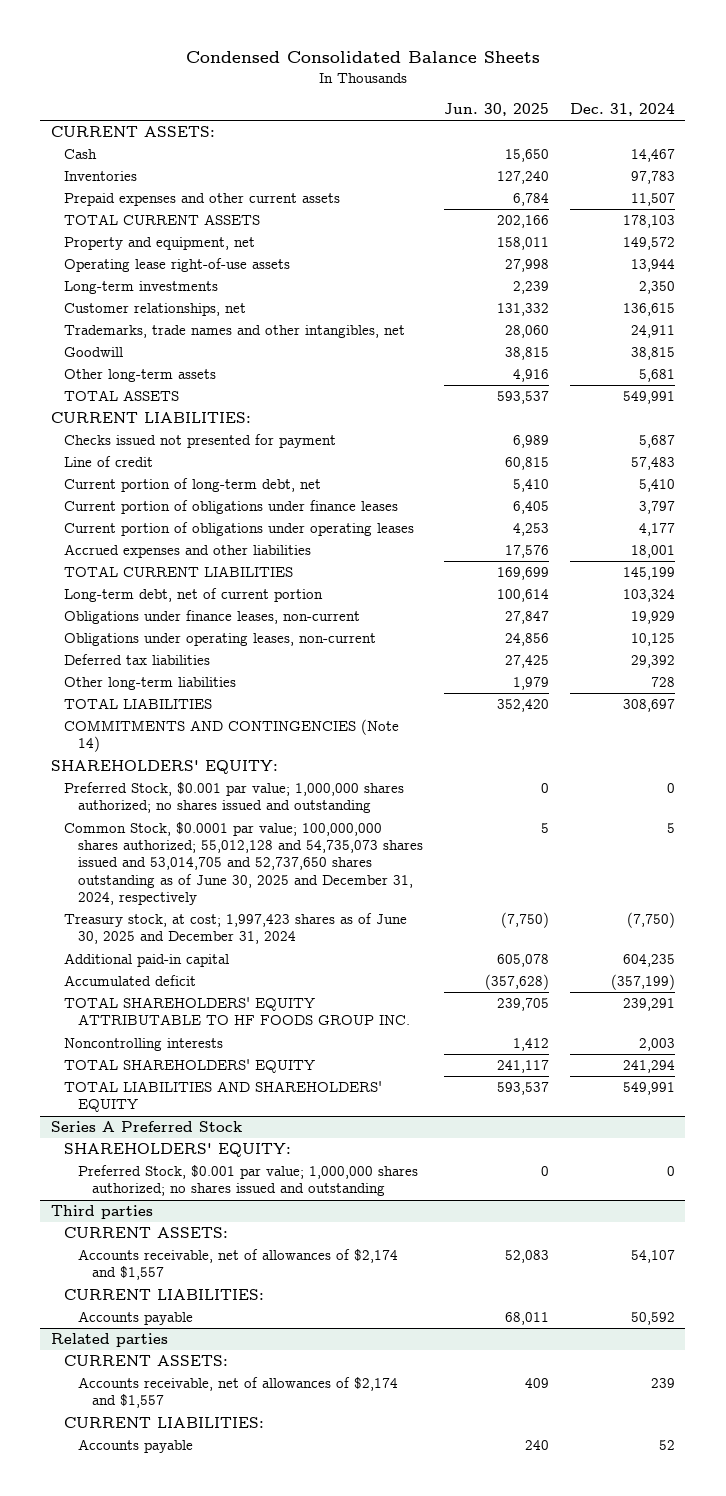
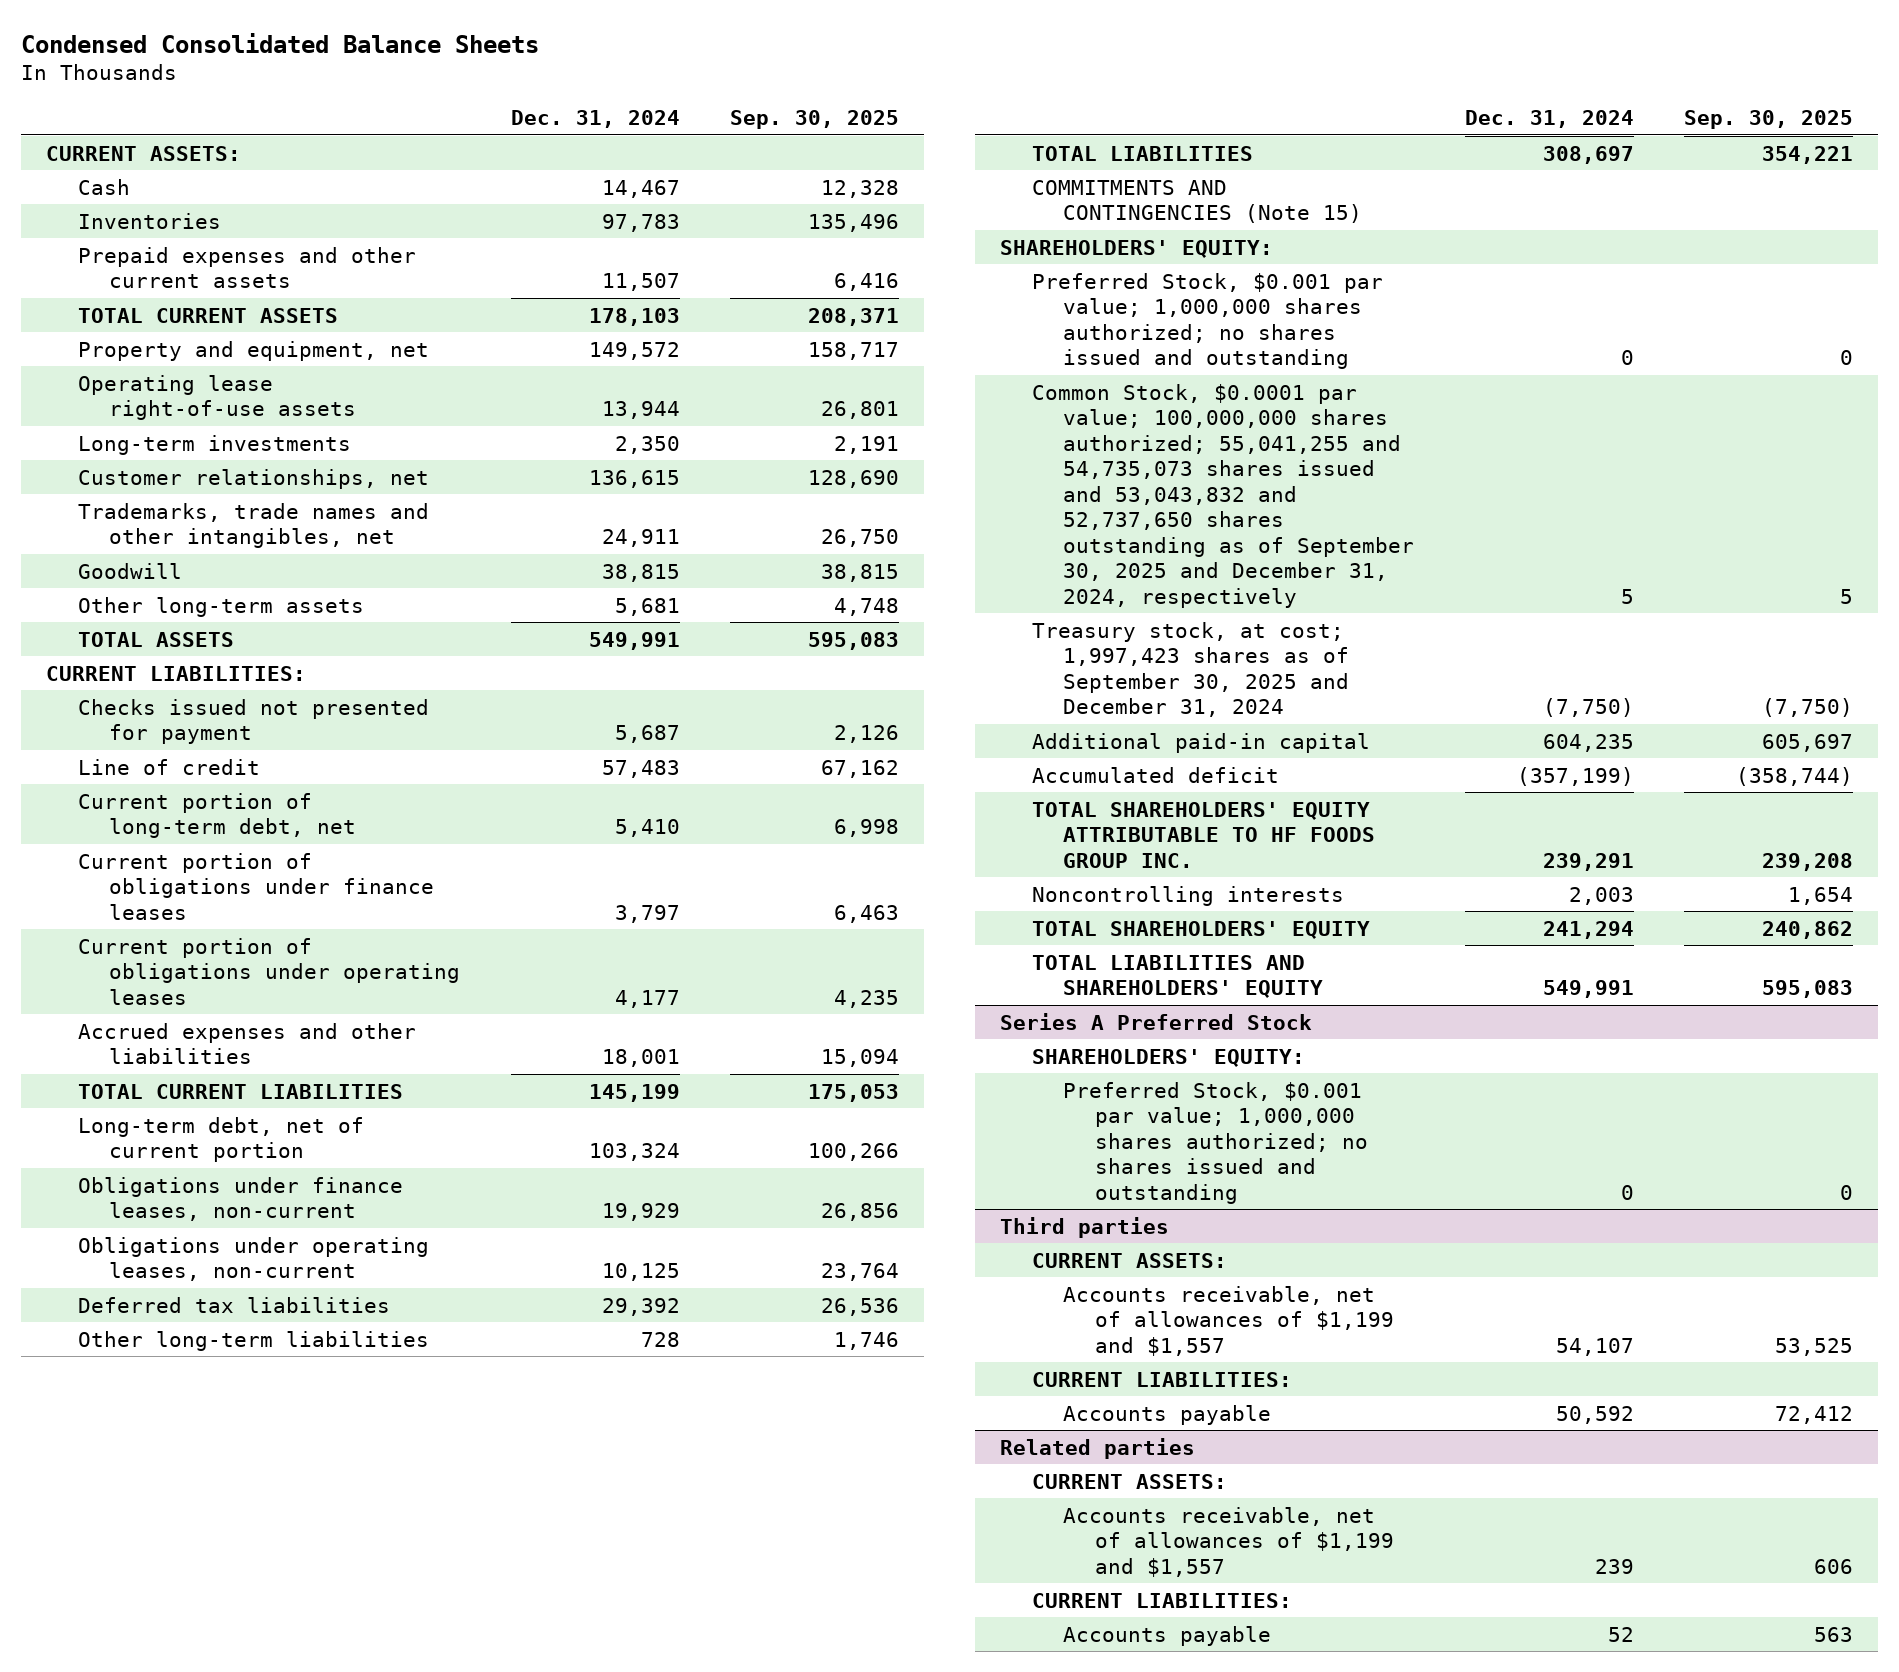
- | Jun. 30, 2025 | Dec. 31, 2024
+ | Dec. 31, 2024 | Sep. 30, 2025
- COMMITMENTS AND CONTINGENCIES (Note 14)
+ COMMITMENTS AND CONTINGENCIES (Note 15)
- Common Stock, $0.0001 par value; 100,000,000 shares authorized; 55,012,128 and 54,735,073 shares issued and 53,014,705 and 52,737,650 shares outstanding as of June 30, 2025 and December 31, 2024, respectively | 5 | 5
- Treasury stock, at cost; 1,997,423 shares as of June 30, 2025 and December 31, 2024 | (7,750) | (7,750)
+ Common Stock, $0.0001 par value; 100,000,000 shares authorized; 55,041,255 and 54,735,073 shares issued and 53,043,832 and 52,737,650 shares outstanding as of September 30, 2025 and December 31, 2024, respectively | 5 | 5
+ Treasury stock, at cost; 1,997,423 shares as of September 30, 2025 and December 31, 2024 | (7,750) | (7,750)
@ Third parties
- Accounts receivable, net of allowances of $2,174 and $1,557 | 52,083 | 54,107
+ Accounts receivable, net of allowances of $1,199 and $1,557 | 54,107 | 53,525
@ Related parties
- Accounts receivable, net of allowances of $2,174 and $1,557 | 409 | 239
+ Accounts receivable, net of allowances of $1,199 and $1,557 | 239 | 606

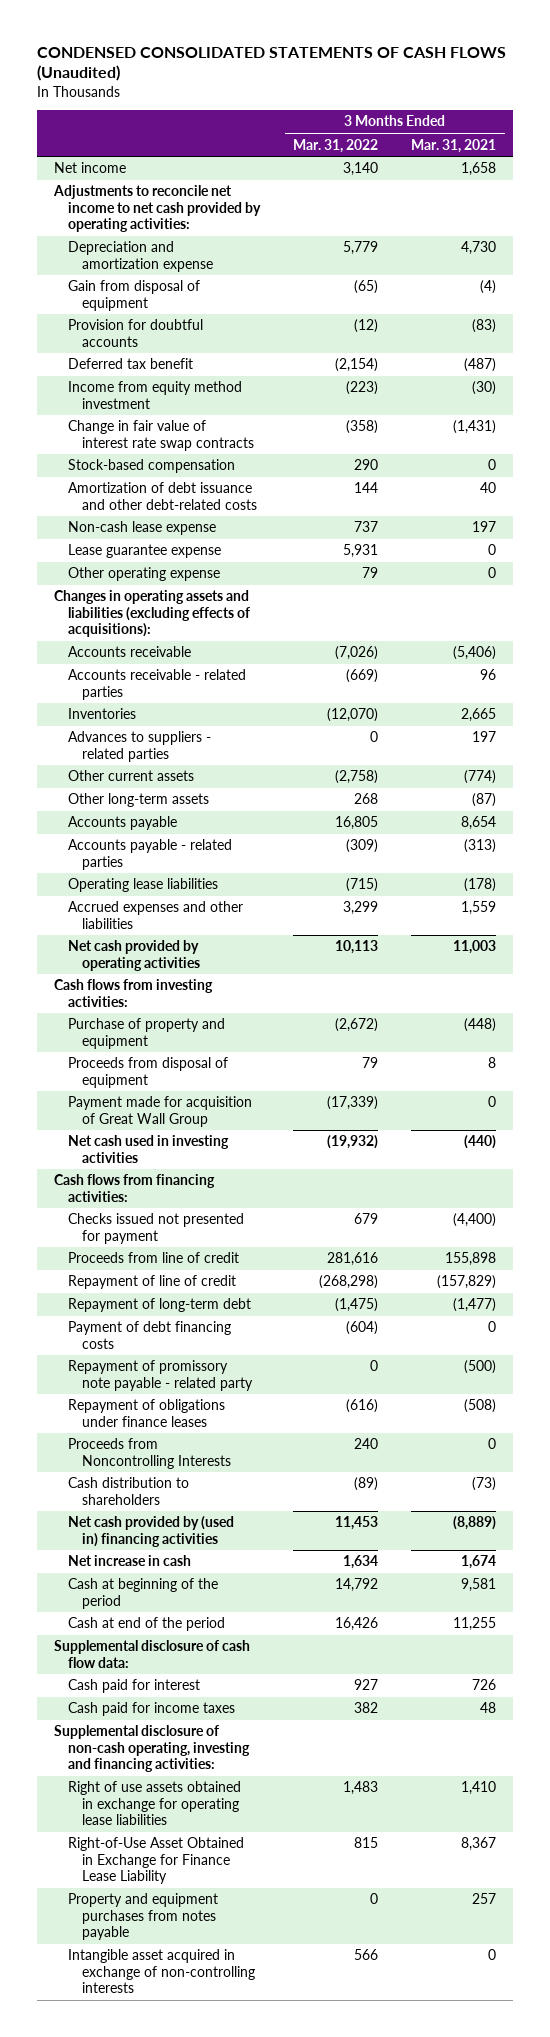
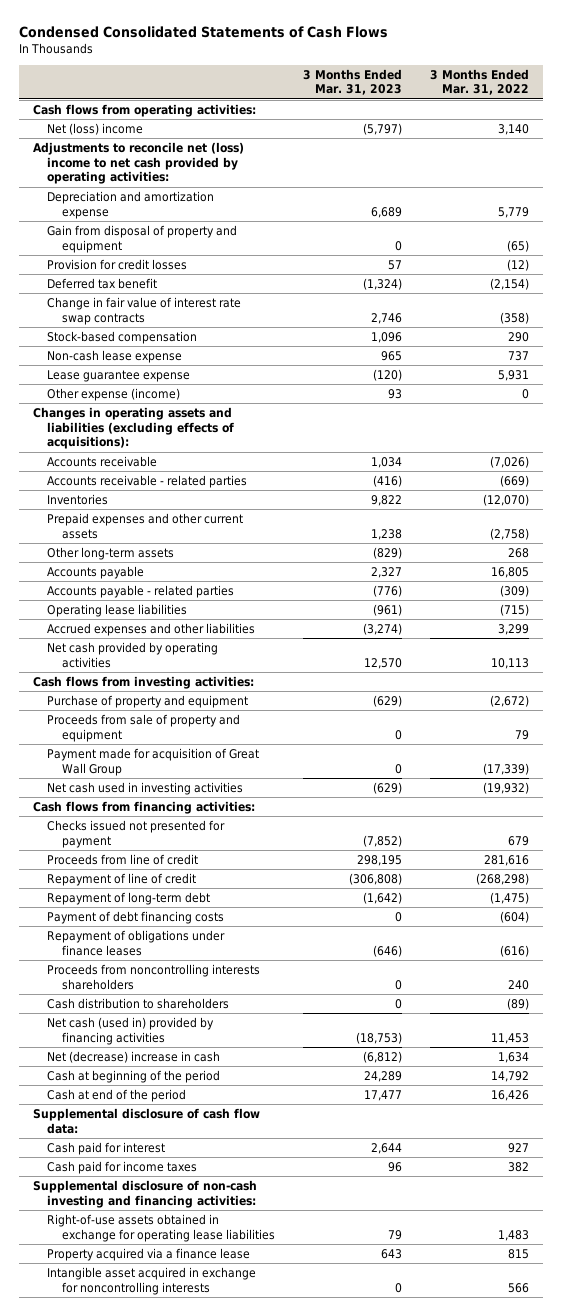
- CONDENSED CONSOLIDATED STATEMENTS OF CASH FLOWS (Unaudited)
+ Condensed Consolidated Statements of Cash Flows
- | 3 Months Ended Mar. 31, 2022 | 3 Months Ended Mar. 31, 2021
+ | 3 Months Ended Mar. 31, 2023 | 3 Months Ended Mar. 31, 2022
- Net income | 3,140 | 1,658
- Adjustments to reconcile net income to net cash provided by operating activities:
+ Cash flows from operating activities:
+ Net (loss) income | (5,797) | 3,140
+ Adjustments to reconcile net (loss) income to net cash provided by operating activities:
- Gain from disposal of equipment | (65) | (4)
- Provision for doubtful accounts | (12) | (83)
+ Gain from disposal of property and equipment | 0 | (65)
+ Provision for credit losses | 57 | (12)
- Income from equity method investment | (223) | (30)
- Amortization of debt issuance and other debt-related costs | 144 | 40
- Other operating expense | 79 | 0
+ Other expense (income) | 93 | 0
- Advances to suppliers - related parties | 0 | 197
- Other current assets | (2,758) | (774)
+ Prepaid expenses and other current assets | 1,238 | (2,758)
- Proceeds from disposal of equipment | 79 | 8
+ Proceeds from sale of property and equipment | 0 | 79
- Repayment of promissory note payable - related party | 0 | (500)
- Proceeds from Noncontrolling Interests | 240 | 0
+ Proceeds from noncontrolling interests shareholders | 0 | 240
- Net cash provided by (used in) financing activities | 11,453 | (8,889)
- Net increase in cash | 1,634 | 1,674
+ Net cash (used in) provided by financing activities | (18,753) | 11,453
+ Net (decrease) increase in cash | (6,812) | 1,634
- Supplemental disclosure of non-cash operating, investing and financing activities:
- Right of use assets obtained in exchange for operating lease liabilities | 1,483 | 1,410
- Right-of-Use Asset Obtained in Exchange for Finance Lease Liability | 815 | 8,367
- Property and equipment purchases from notes payable | 0 | 257
- Intangible asset acquired in exchange of non-controlling interests | 566 | 0
+ Supplemental disclosure of non-cash investing and financing activities:
+ Right-of-use assets obtained in exchange for operating lease liabilities | 79 | 1,483
+ Property acquired via a finance lease | 643 | 815
+ Intangible asset acquired in exchange for noncontrolling interests | 0 | 566

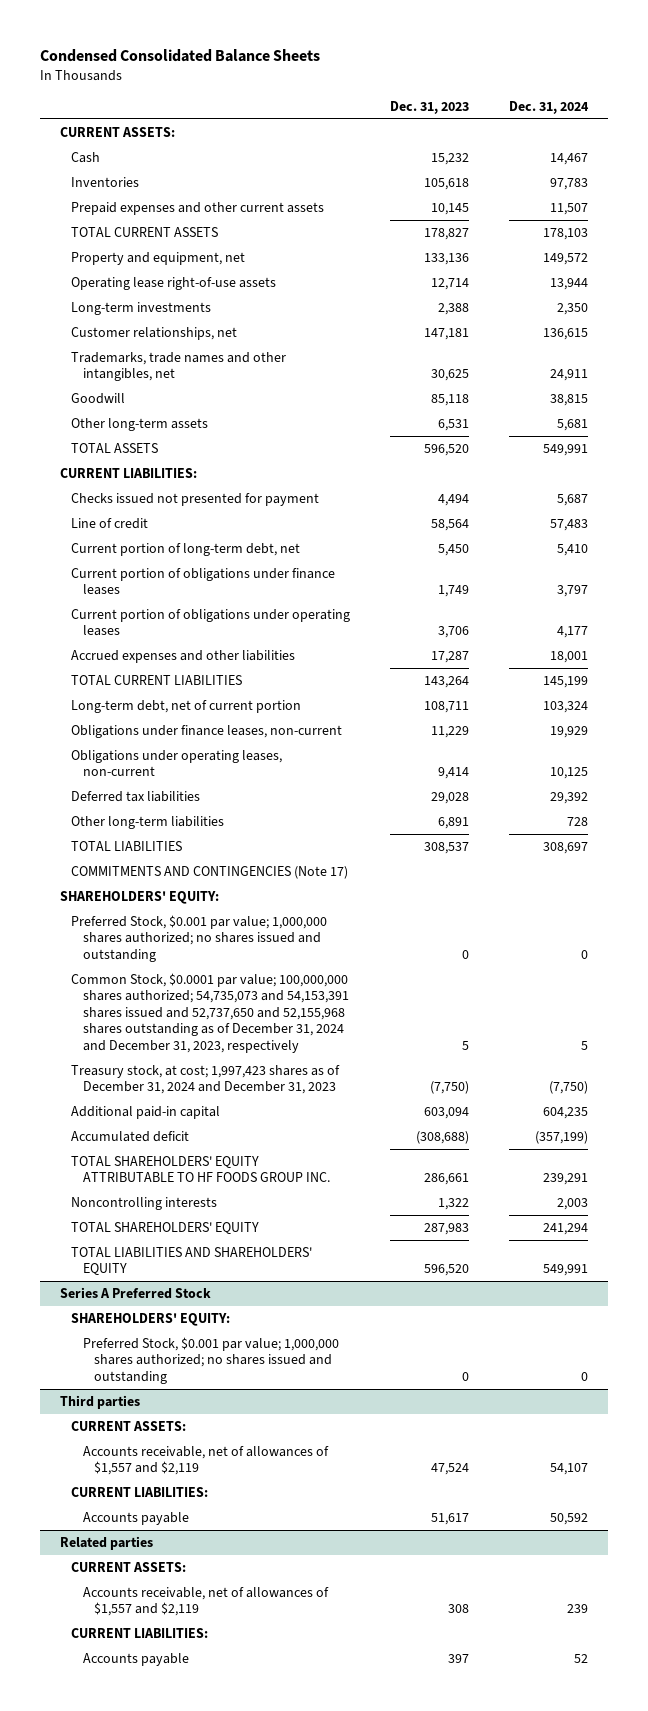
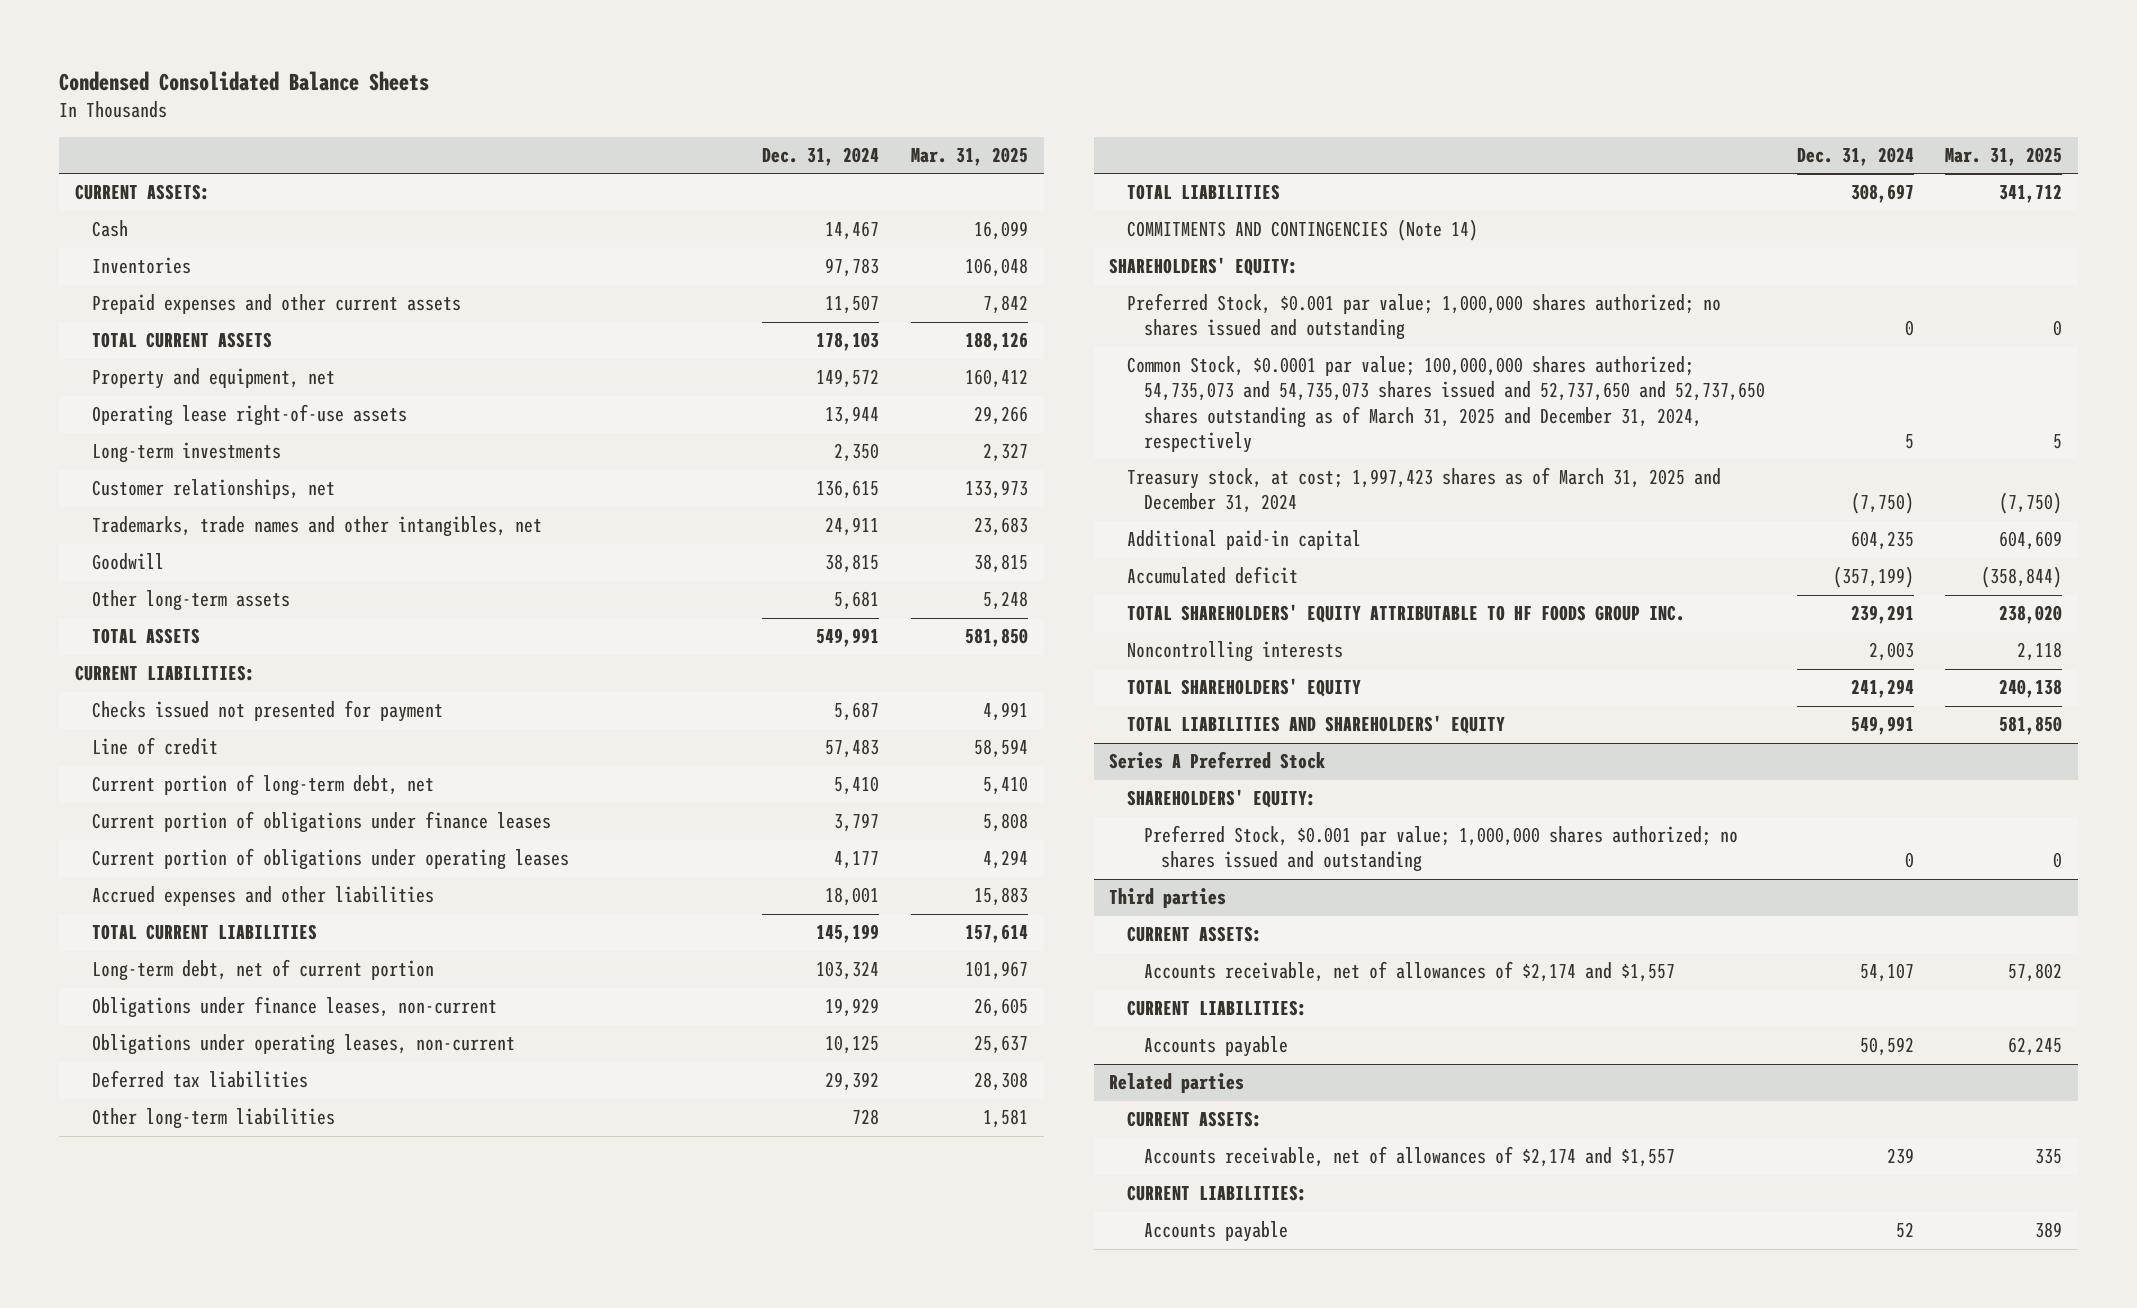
- | Dec. 31, 2023 | Dec. 31, 2024
+ | Dec. 31, 2024 | Mar. 31, 2025
- COMMITMENTS AND CONTINGENCIES (Note 17)
+ COMMITMENTS AND CONTINGENCIES (Note 14)
- Common Stock, $0.0001 par value; 100,000,000 shares authorized; 54,735,073 and 54,153,391 shares issued and 52,737,650 and 52,155,968 shares outstanding as of December 31, 2024 and December 31, 2023, respectively | 5 | 5
- Treasury stock, at cost; 1,997,423 shares as of December 31, 2024 and December 31, 2023 | (7,750) | (7,750)
+ Common Stock, $0.0001 par value; 100,000,000 shares authorized; 54,735,073 and 54,735,073 shares issued and 52,737,650 and 52,737,650 shares outstanding as of March 31, 2025 and December 31, 2024, respectively | 5 | 5
+ Treasury stock, at cost; 1,997,423 shares as of March 31, 2025 and December 31, 2024 | (7,750) | (7,750)
@ Third parties
- Accounts receivable, net of allowances of $1,557 and $2,119 | 47,524 | 54,107
+ Accounts receivable, net of allowances of $2,174 and $1,557 | 54,107 | 57,802
@ Related parties
- Accounts receivable, net of allowances of $1,557 and $2,119 | 308 | 239
+ Accounts receivable, net of allowances of $2,174 and $1,557 | 239 | 335

